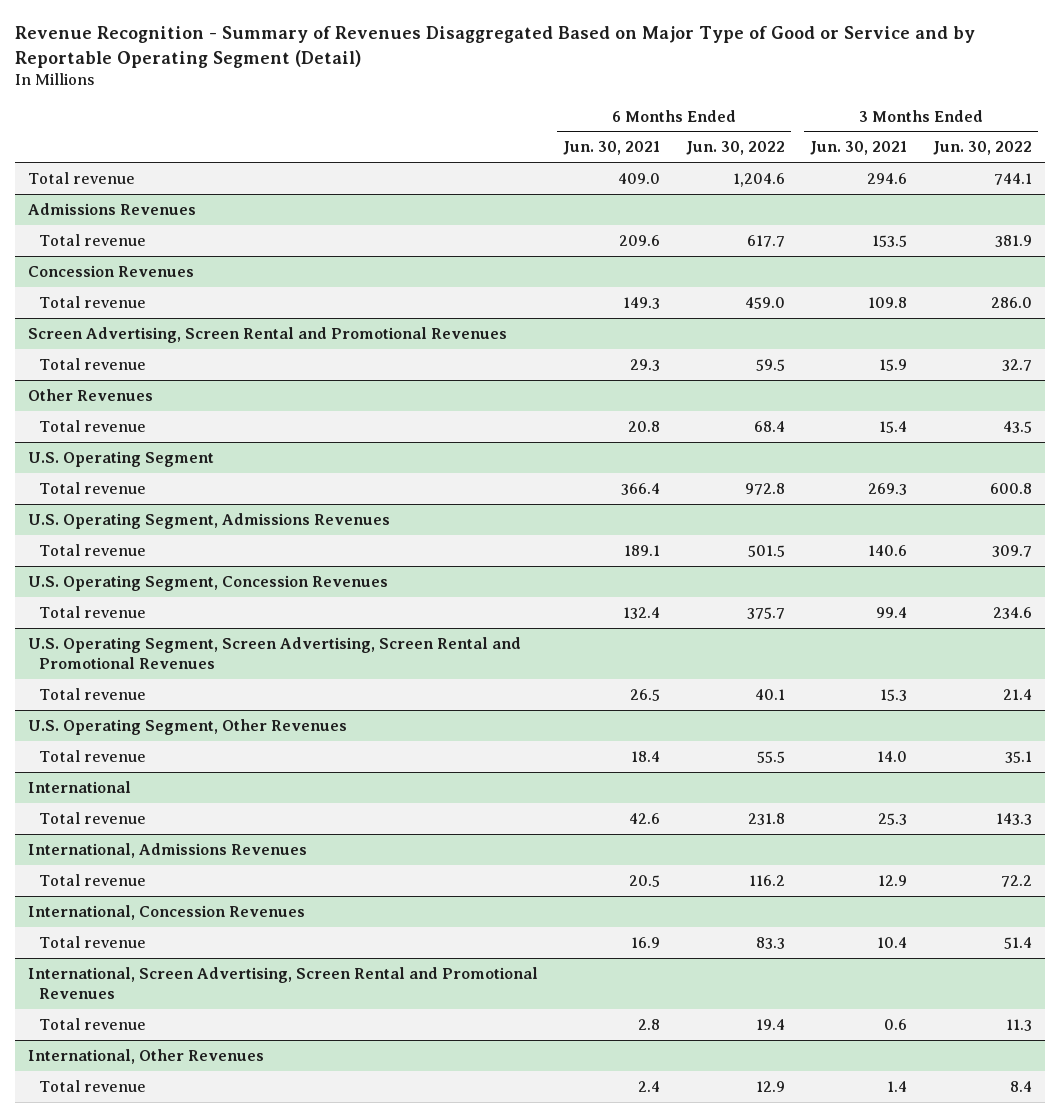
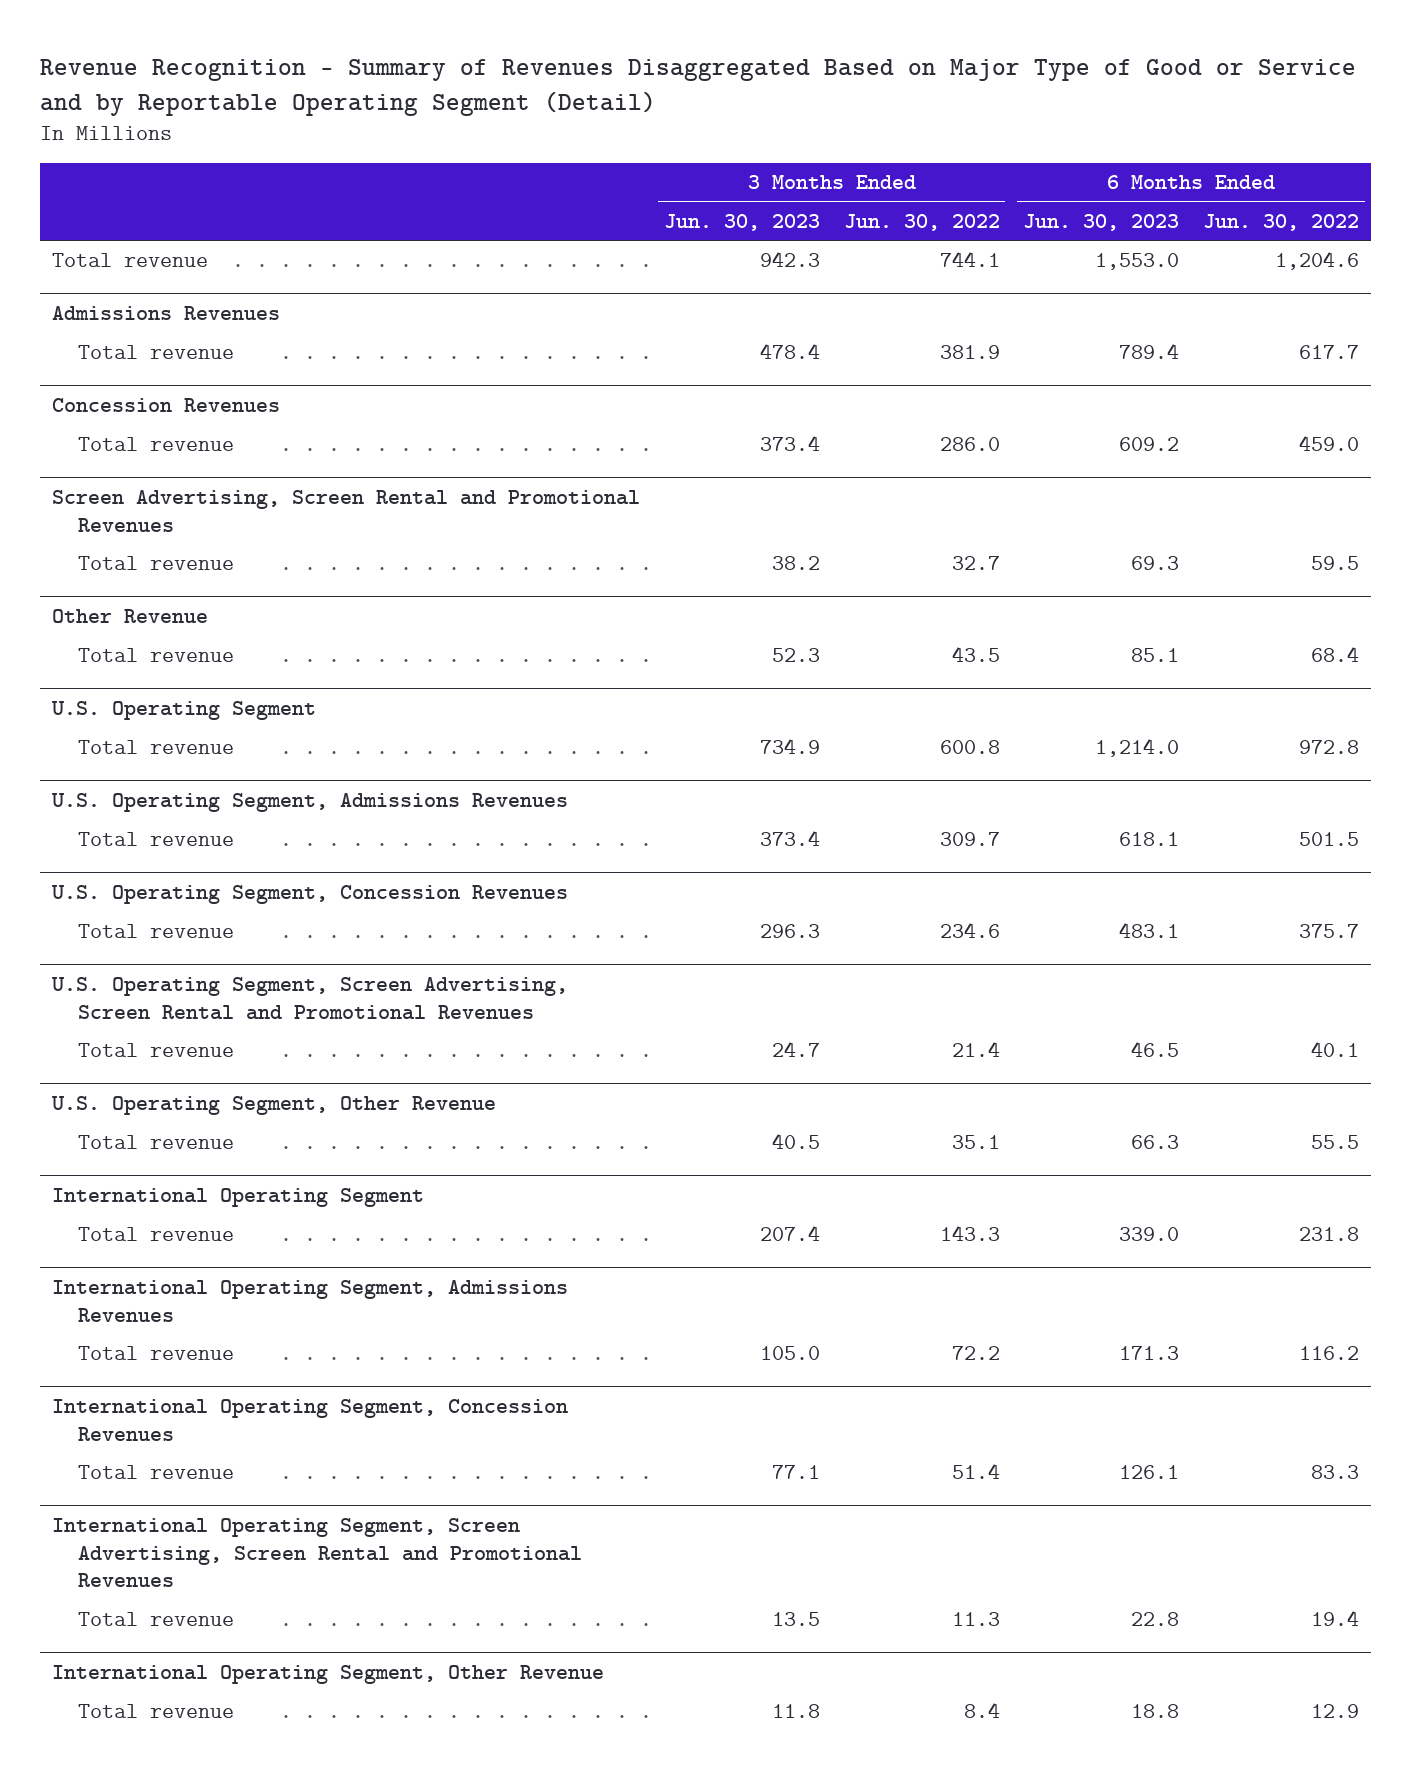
- | 6 Months Ended Jun. 30, 2021 | 6 Months Ended Jun. 30, 2022 | 3 Months Ended Jun. 30, 2021 | 3 Months Ended Jun. 30, 2022
+ | 3 Months Ended Jun. 30, 2023 | 3 Months Ended Jun. 30, 2022 | 6 Months Ended Jun. 30, 2023 | 6 Months Ended Jun. 30, 2022
- Other Revenues
+ Other Revenue
- U.S. Operating Segment, Other Revenues
+ U.S. Operating Segment, Other Revenue
- International
+ International Operating Segment
- International, Admissions Revenues
+ International Operating Segment, Admissions Revenues
- International, Concession Revenues
+ International Operating Segment, Concession Revenues
- International, Screen Advertising, Screen Rental and Promotional Revenues
+ International Operating Segment, Screen Advertising, Screen Rental and Promotional Revenues
- International, Other Revenues
+ International Operating Segment, Other Revenue

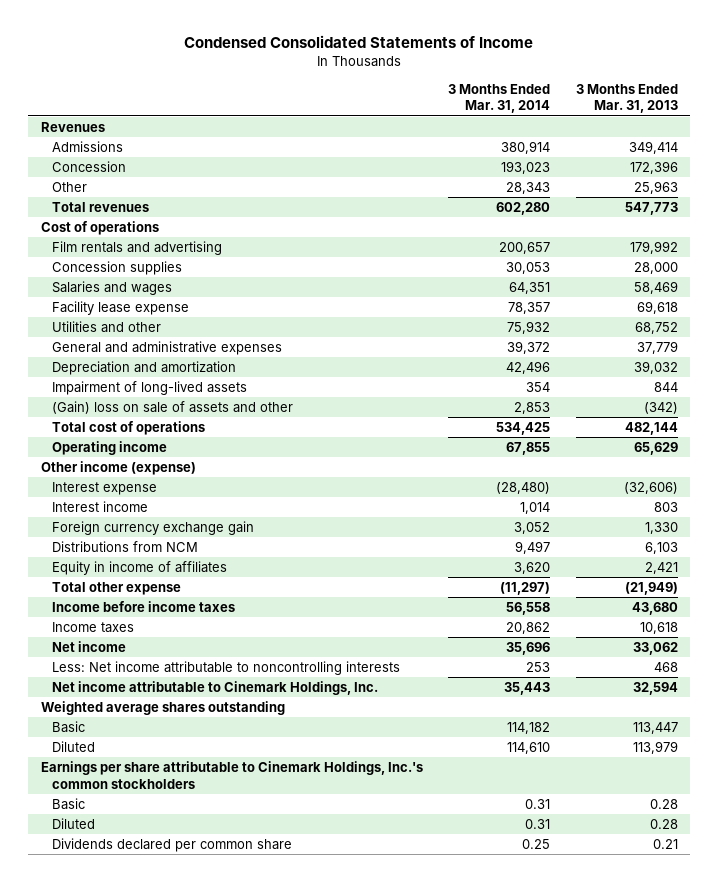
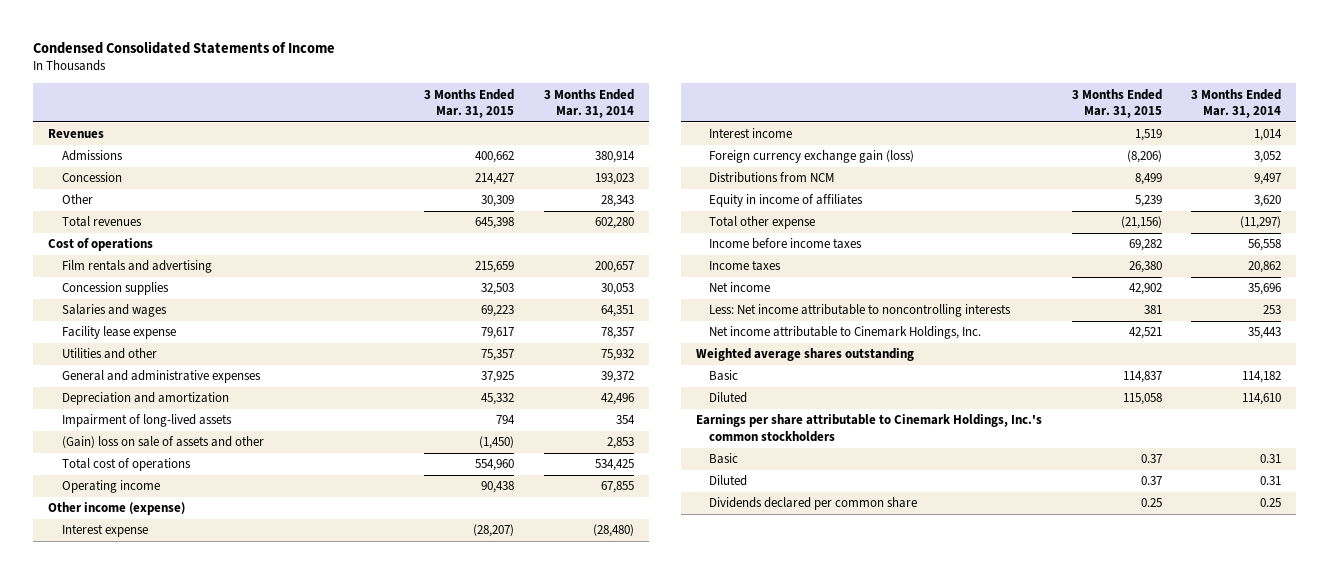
- | 3 Months Ended Mar. 31, 2014 | 3 Months Ended Mar. 31, 2013
+ | 3 Months Ended Mar. 31, 2015 | 3 Months Ended Mar. 31, 2014
- Foreign currency exchange gain | 3,052 | 1,330
+ Foreign currency exchange gain (loss) | (8,206) | 3,052

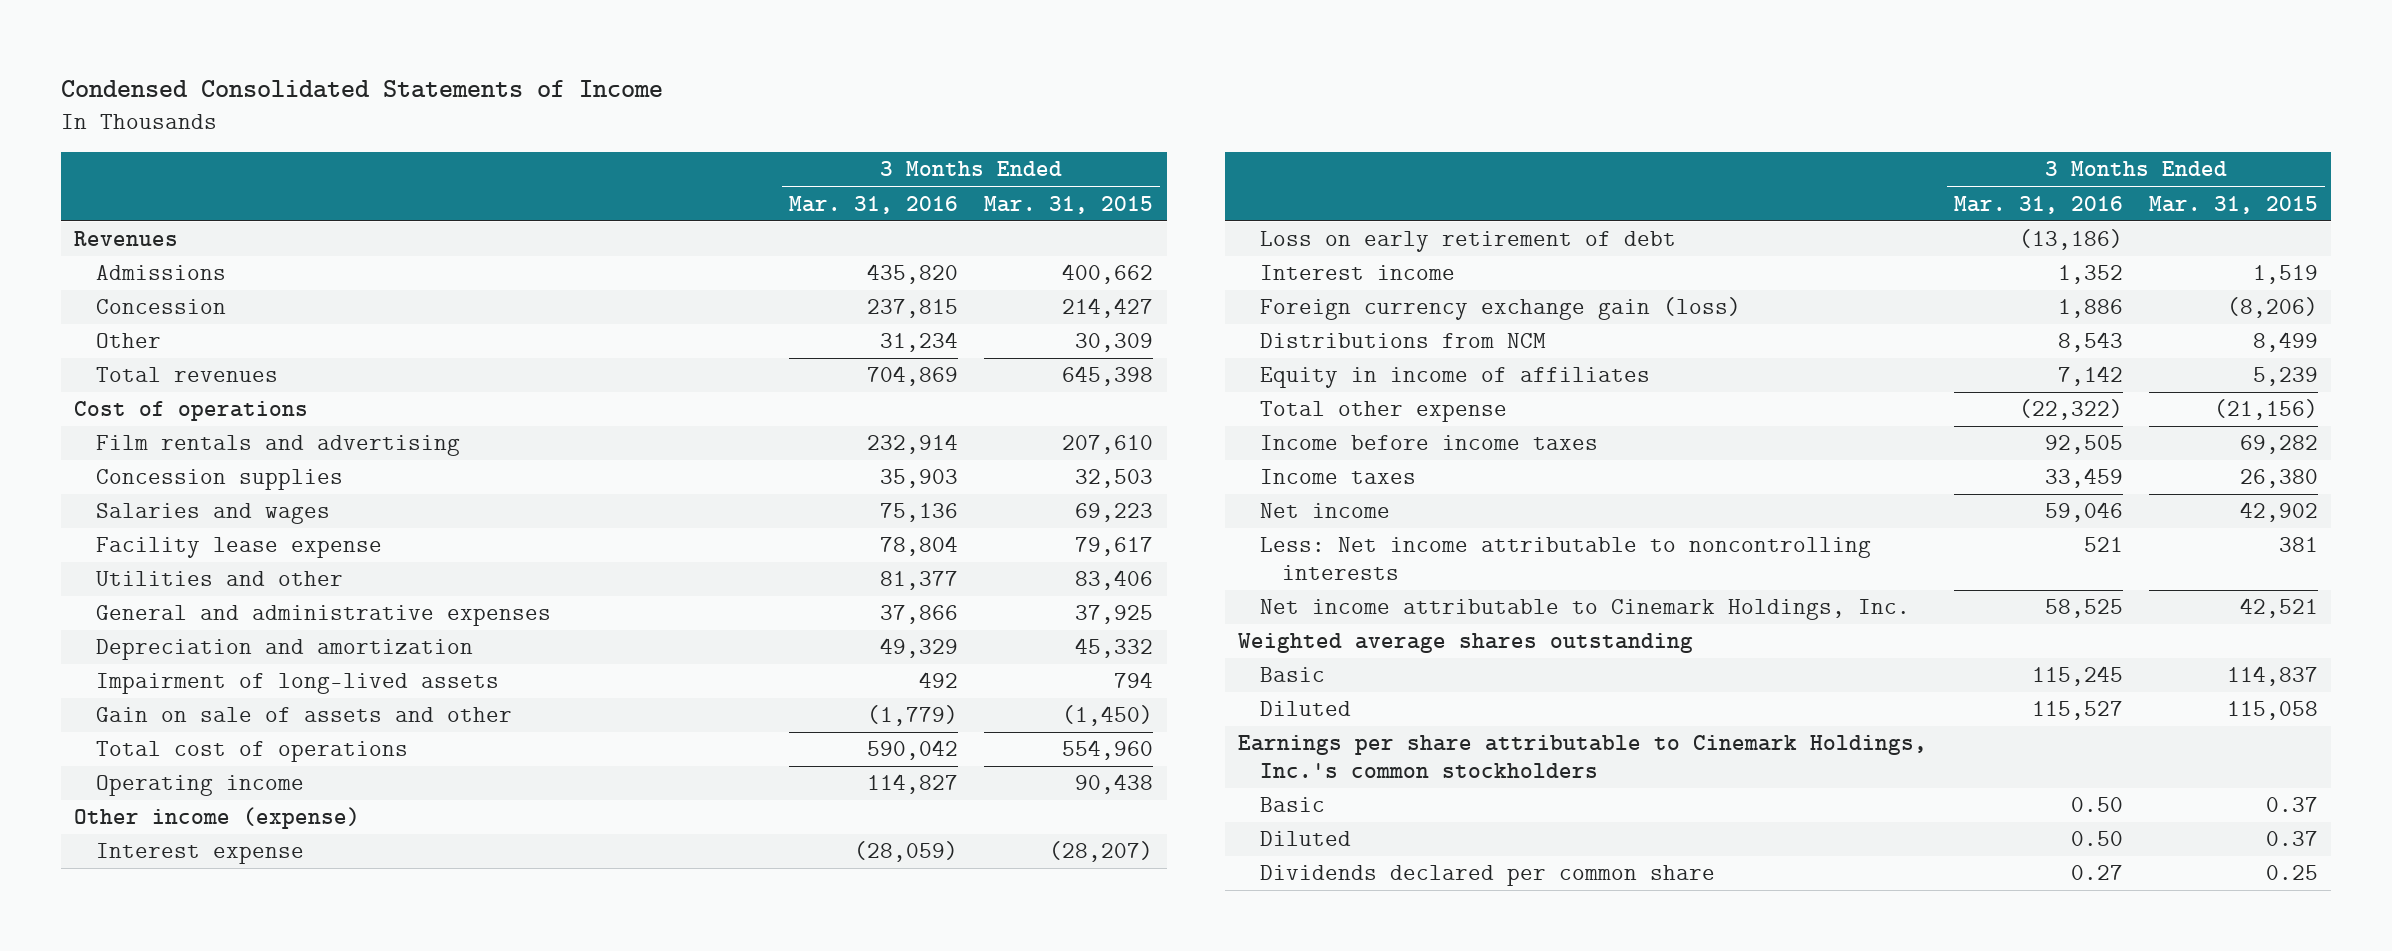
- | 3 Months Ended Mar. 31, 2015 | 3 Months Ended Mar. 31, 2014
+ | 3 Months Ended Mar. 31, 2016 | 3 Months Ended Mar. 31, 2015
- Film rentals and advertising | 215,659 | 200,657
+ Film rentals and advertising | 232,914 | 207,610
- Utilities and other | 75,357 | 75,932
+ Utilities and other | 81,377 | 83,406
- (Gain) loss on sale of assets and other | (1,450) | 2,853
+ Gain on sale of assets and other | (1,779) | (1,450)
+ Loss on early retirement of debt | (13,186) |

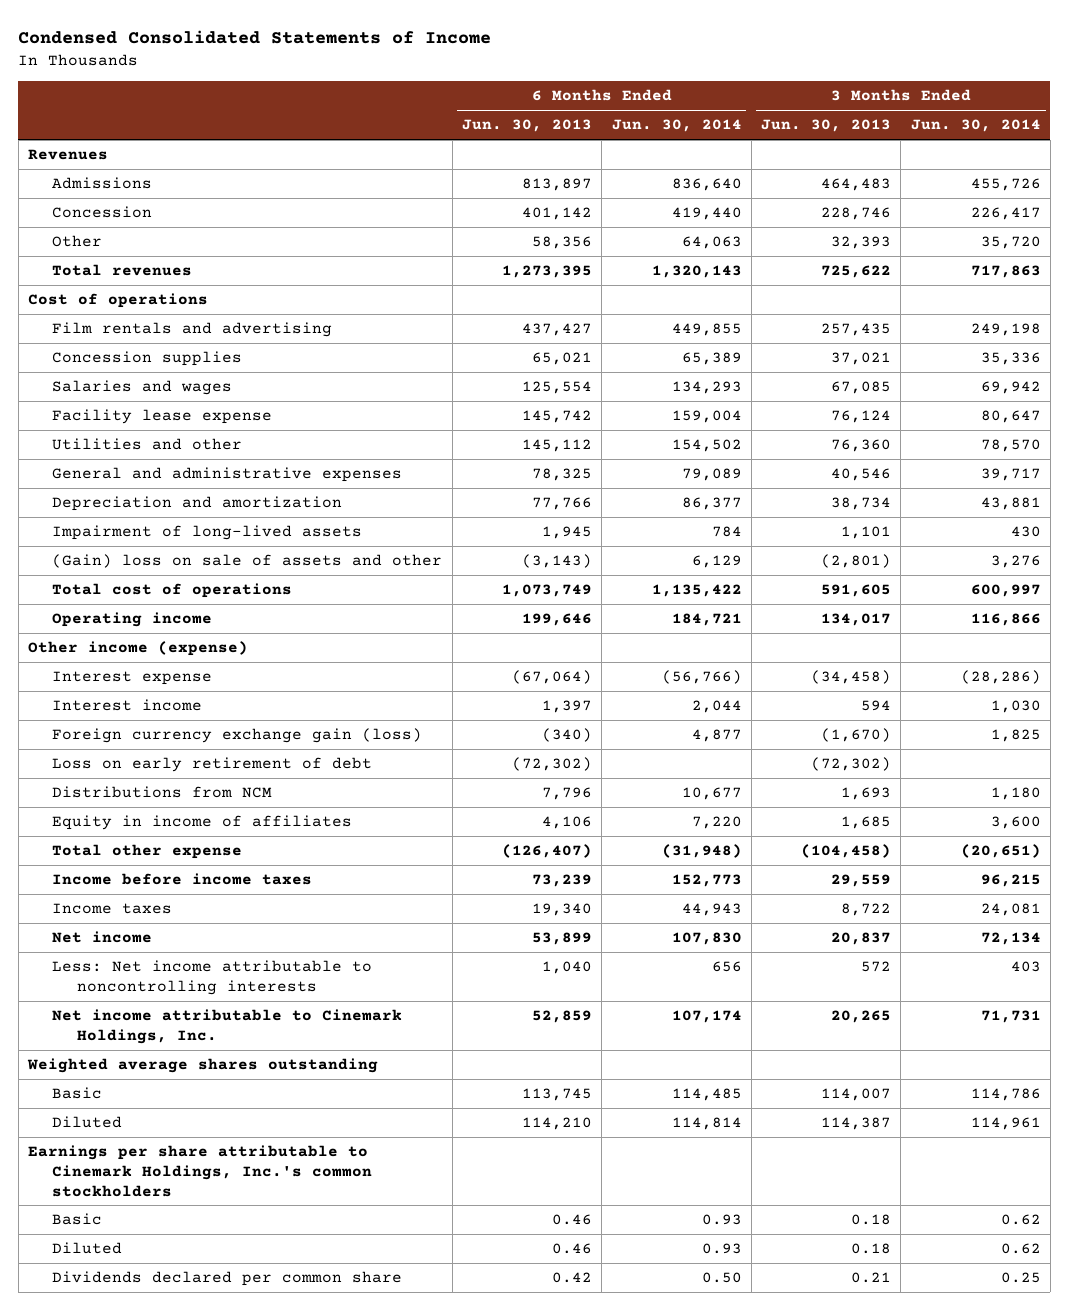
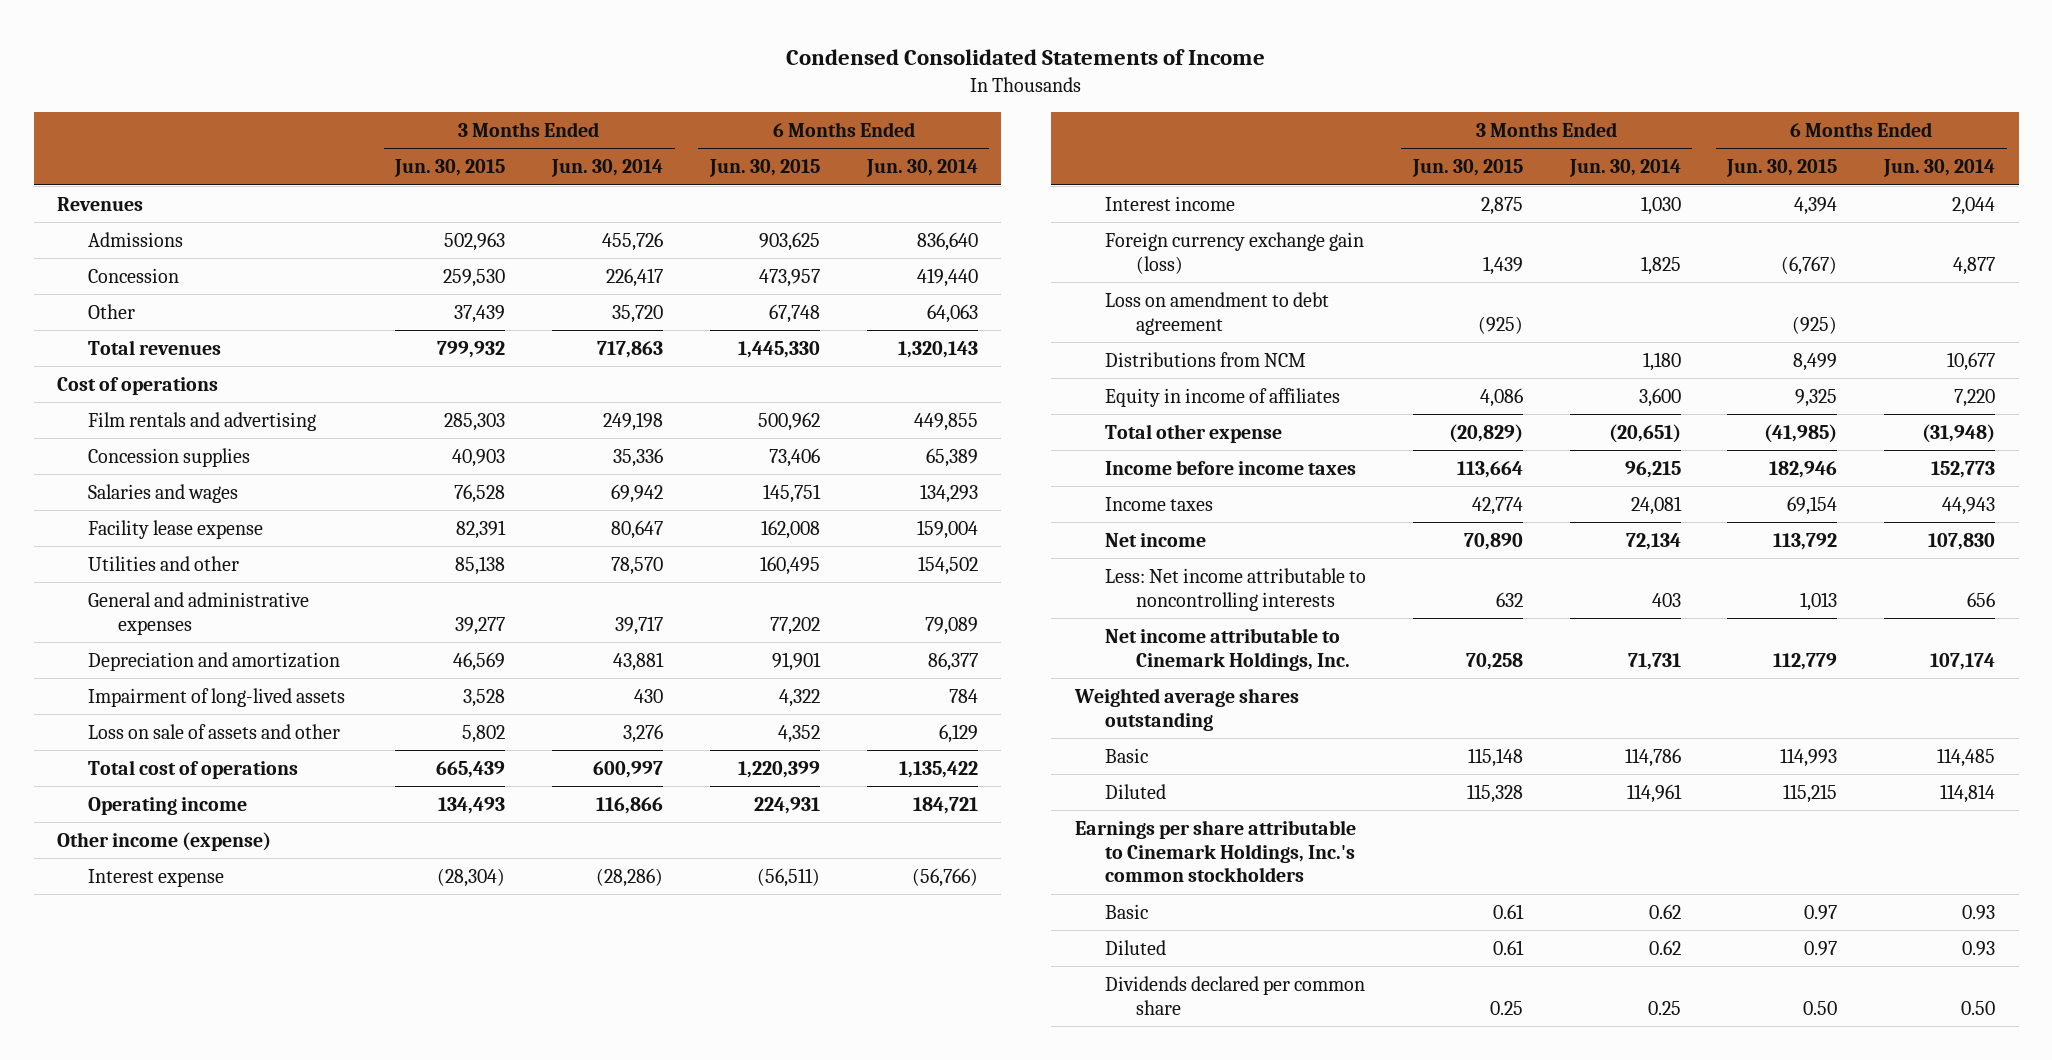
- | 6 Months Ended Jun. 30, 2013 | 6 Months Ended Jun. 30, 2014 | 3 Months Ended Jun. 30, 2013 | 3 Months Ended Jun. 30, 2014
+ | 3 Months Ended Jun. 30, 2015 | 3 Months Ended Jun. 30, 2014 | 6 Months Ended Jun. 30, 2015 | 6 Months Ended Jun. 30, 2014
- (Gain) loss on sale of assets and other | (3,143) | 6,129 | (2,801) | 3,276
+ Loss on sale of assets and other | 5,802 | 3,276 | 4,352 | 6,129
- Loss on early retirement of debt | (72,302) | | (72,302) |
+ Loss on amendment to debt agreement | (925) | | (925) |

